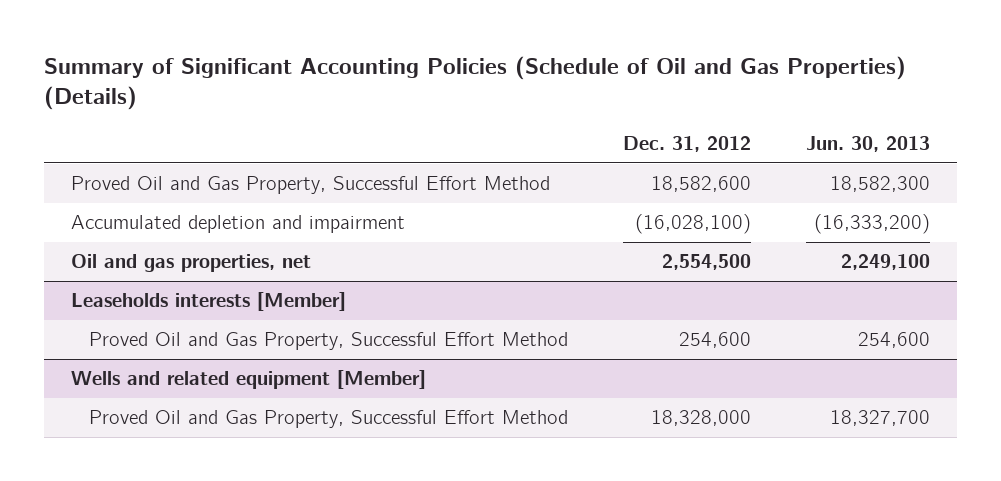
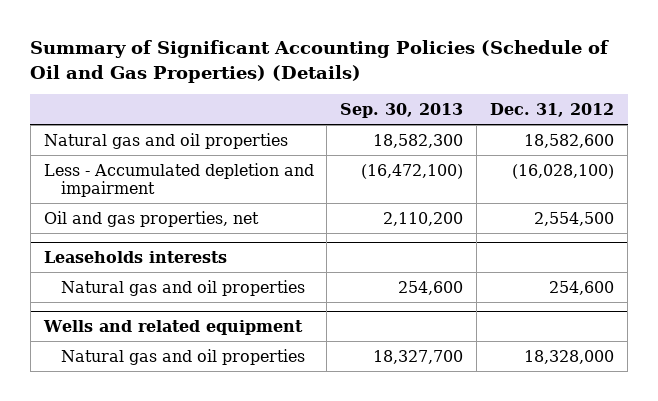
- | Dec. 31, 2012 | Jun. 30, 2013
+ | Sep. 30, 2013 | Dec. 31, 2012
- Proved Oil and Gas Property, Successful Effort Method | 18,582,600 | 18,582,300
- Accumulated depletion and impairment | (16,028,100) | (16,333,200)
+ Natural gas and oil properties | 18,582,300 | 18,582,600
+ Less - Accumulated depletion and impairment | (16,472,100) | (16,028,100)
- Leaseholds interests [Member]
- Proved Oil and Gas Property, Successful Effort Method | 254,600 | 254,600
- Wells and related equipment [Member]
- Proved Oil and Gas Property, Successful Effort Method | 18,328,000 | 18,327,700
+ Leaseholds interests
+ Natural gas and oil properties | 254,600 | 254,600
+ Wells and related equipment
+ Natural gas and oil properties | 18,327,700 | 18,328,000

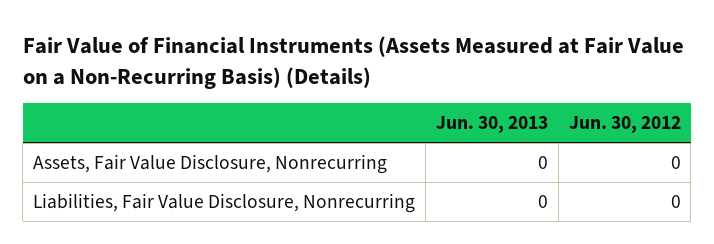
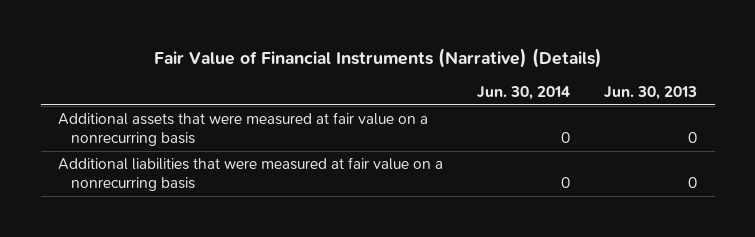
- Fair Value of Financial Instruments (Assets Measured at Fair Value on a Non-Recurring Basis) (Details)
+ Fair Value of Financial Instruments (Narrative) (Details)
- | Jun. 30, 2013 | Jun. 30, 2012
+ | Jun. 30, 2014 | Jun. 30, 2013
- Assets, Fair Value Disclosure, Nonrecurring | 0 | 0
- Liabilities, Fair Value Disclosure, Nonrecurring | 0 | 0
+ Additional assets that were measured at fair value on a nonrecurring basis | 0 | 0
+ Additional liabilities that were measured at fair value on a nonrecurring basis | 0 | 0

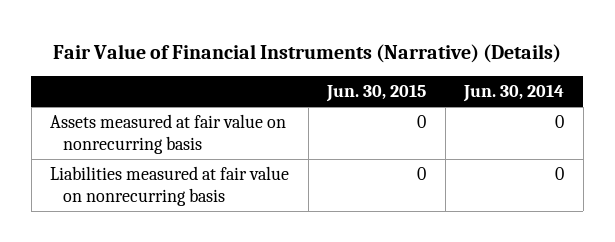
- | Jun. 30, 2014 | Jun. 30, 2013
+ | Jun. 30, 2015 | Jun. 30, 2014
- Additional assets that were measured at fair value on a nonrecurring basis | 0 | 0
- Additional liabilities that were measured at fair value on a nonrecurring basis | 0 | 0
+ Assets measured at fair value on nonrecurring basis | 0 | 0
+ Liabilities measured at fair value on nonrecurring basis | 0 | 0

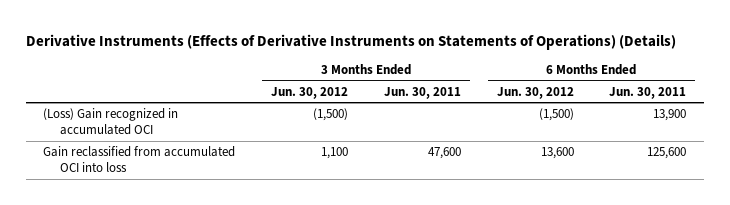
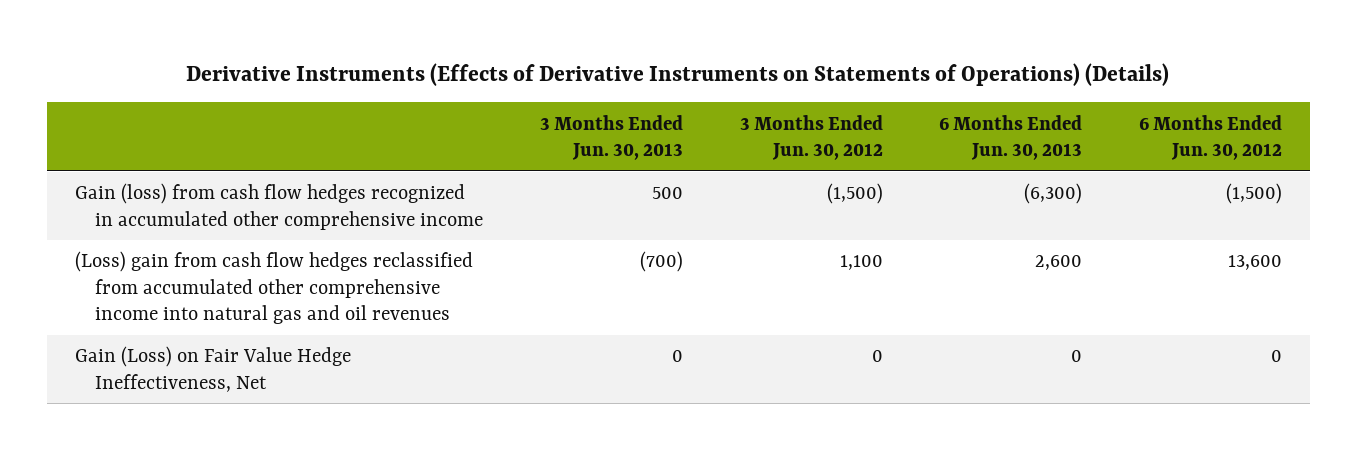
- | 3 Months Ended Jun. 30, 2012 | 3 Months Ended Jun. 30, 2011 | 6 Months Ended Jun. 30, 2012 | 6 Months Ended Jun. 30, 2011
+ | 3 Months Ended Jun. 30, 2013 | 3 Months Ended Jun. 30, 2012 | 6 Months Ended Jun. 30, 2013 | 6 Months Ended Jun. 30, 2012
- (Loss) Gain recognized in accumulated OCI | (1,500) | | (1,500) | 13,900
- Gain reclassified from accumulated OCI into loss | 1,100 | 47,600 | 13,600 | 125,600
+ Gain (loss) from cash flow hedges recognized in accumulated other comprehensive income | 500 | (1,500) | (6,300) | (1,500)
+ (Loss) gain from cash flow hedges reclassified from accumulated other comprehensive income into natural gas and oil revenues | (700) | 1,100 | 2,600 | 13,600
+ Gain (Loss) on Fair Value Hedge Ineffectiveness, Net | 0 | 0 | 0 | 0

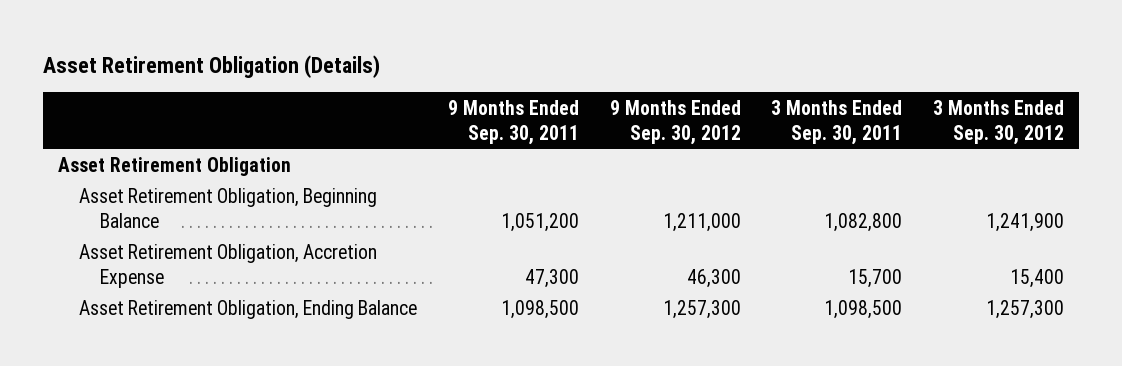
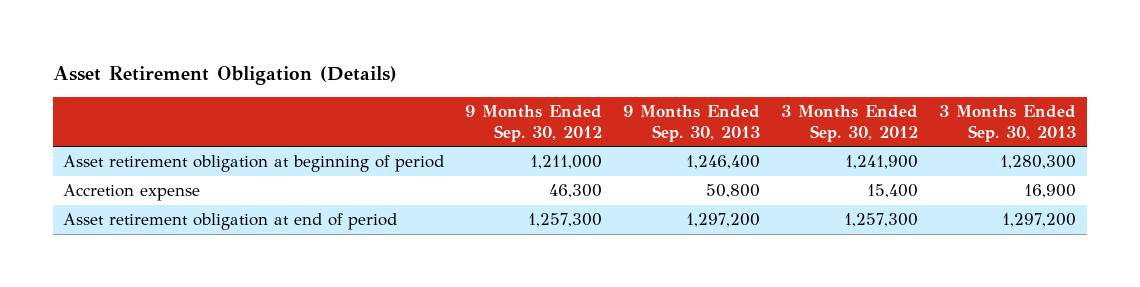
- | 9 Months Ended Sep. 30, 2011 | 9 Months Ended Sep. 30, 2012 | 3 Months Ended Sep. 30, 2011 | 3 Months Ended Sep. 30, 2012
+ | 9 Months Ended Sep. 30, 2012 | 9 Months Ended Sep. 30, 2013 | 3 Months Ended Sep. 30, 2012 | 3 Months Ended Sep. 30, 2013
- Asset Retirement Obligation
- Asset Retirement Obligation, Beginning Balance | 1,051,200 | 1,211,000 | 1,082,800 | 1,241,900
- Asset Retirement Obligation, Accretion Expense | 47,300 | 46,300 | 15,700 | 15,400
- Asset Retirement Obligation, Ending Balance | 1,098,500 | 1,257,300 | 1,098,500 | 1,257,300
+ Asset retirement obligation at beginning of period | 1,211,000 | 1,246,400 | 1,241,900 | 1,280,300
+ Accretion expense | 46,300 | 50,800 | 15,400 | 16,900
+ Asset retirement obligation at end of period | 1,257,300 | 1,297,200 | 1,257,300 | 1,297,200

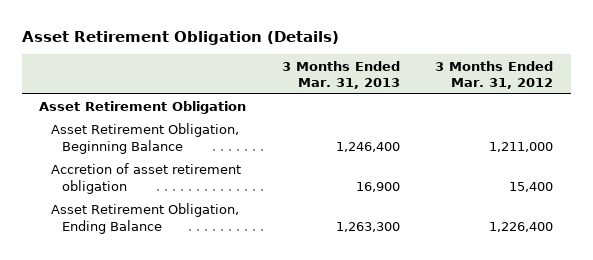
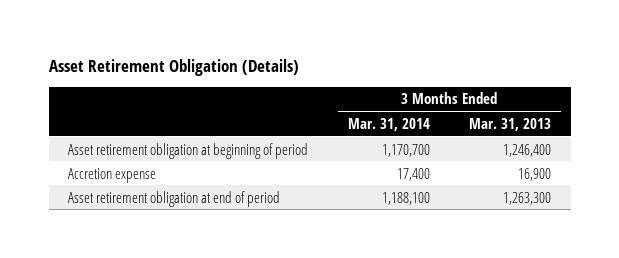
- | 3 Months Ended Mar. 31, 2013 | 3 Months Ended Mar. 31, 2012
+ | 3 Months Ended Mar. 31, 2014 | 3 Months Ended Mar. 31, 2013
- Asset Retirement Obligation
- Asset Retirement Obligation, Beginning Balance | 1,246,400 | 1,211,000
- Accretion of asset retirement obligation | 16,900 | 15,400
- Asset Retirement Obligation, Ending Balance | 1,263,300 | 1,226,400
+ Asset retirement obligation at beginning of period | 1,170,700 | 1,246,400
+ Accretion expense | 17,400 | 16,900
+ Asset retirement obligation at end of period | 1,188,100 | 1,263,300

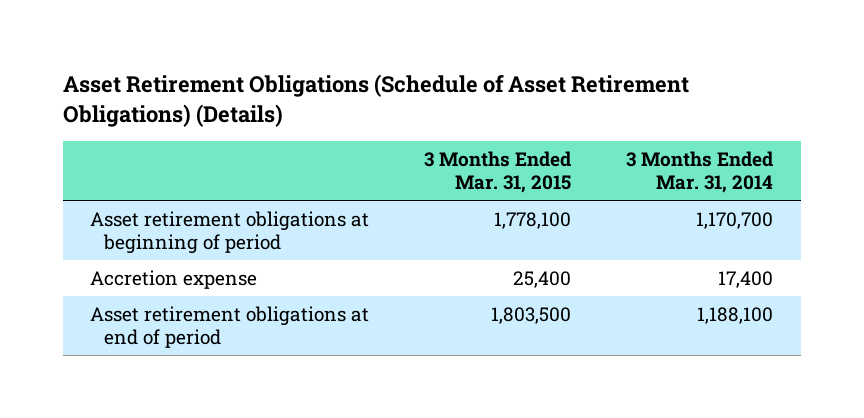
- Asset Retirement Obligation (Details)
+ Asset Retirement Obligations (Schedule of Asset Retirement Obligations) (Details)
- | 3 Months Ended Mar. 31, 2014 | 3 Months Ended Mar. 31, 2013
+ | 3 Months Ended Mar. 31, 2015 | 3 Months Ended Mar. 31, 2014
- Asset retirement obligation at beginning of period | 1,170,700 | 1,246,400
+ Asset retirement obligations at beginning of period | 1,778,100 | 1,170,700
- Asset retirement obligation at end of period | 1,188,100 | 1,263,300
+ Asset retirement obligations at end of period | 1,803,500 | 1,188,100

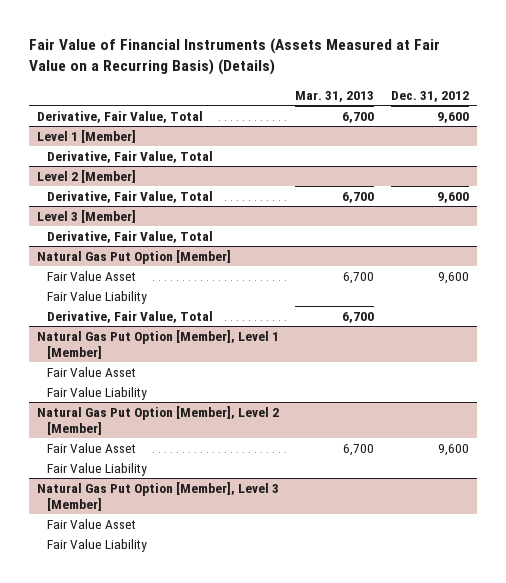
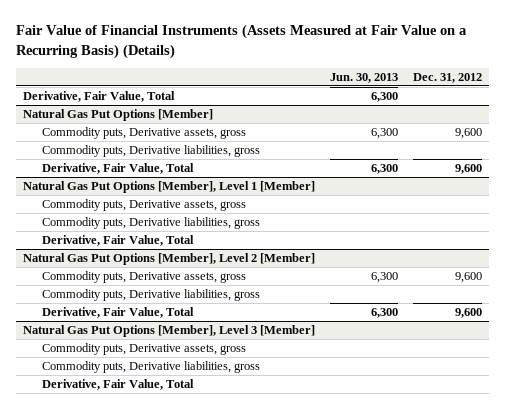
- | Mar. 31, 2013 | Dec. 31, 2012
+ | Jun. 30, 2013 | Dec. 31, 2012
- Derivative, Fair Value, Total | 6,700 | 9,600
- Level 1 [Member]
- Level 2 [Member]
+ Natural Gas Put Options [Member]
+ Commodity puts, Derivative assets, gross | 6,300 | 9,600
+ Commodity puts, Derivative liabilities, gross
- Level 3 [Member]
+ Natural Gas Put Options [Member], Level 1 [Member]
+ Commodity puts, Derivative assets, gross
+ Commodity puts, Derivative liabilities, gross
- Natural Gas Put Option [Member]
- Fair Value Asset | 6,700 | 9,600
- Fair Value Liability
+ Natural Gas Put Options [Member], Level 2 [Member]
+ Commodity puts, Derivative assets, gross | 6,300 | 9,600
+ Commodity puts, Derivative liabilities, gross
+ Derivative, Fair Value, Total | 6,300 | 9,600
+ Natural Gas Put Options [Member], Level 3 [Member]
+ Commodity puts, Derivative assets, gross
+ Commodity puts, Derivative liabilities, gross
- Natural Gas Put Option [Member], Level 1 [Member]
- Fair Value Asset
- Fair Value Liability
- Natural Gas Put Option [Member], Level 2 [Member]
- Fair Value Asset | 6,700 | 9,600
- Fair Value Liability
- Natural Gas Put Option [Member], Level 3 [Member]
- Fair Value Asset
- Fair Value Liability

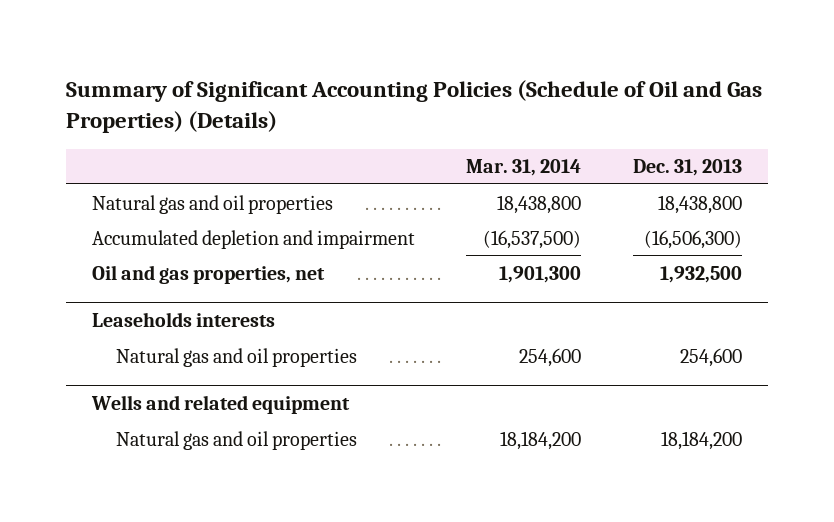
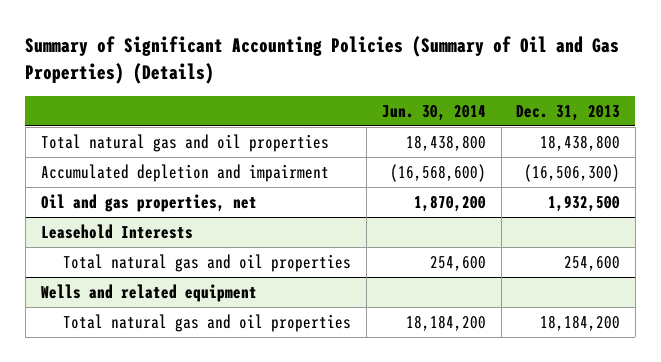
- Summary of Significant Accounting Policies (Schedule of Oil and Gas Properties) (Details)
+ Summary of Significant Accounting Policies (Summary of Oil and Gas Properties) (Details)
- | Mar. 31, 2014 | Dec. 31, 2013
+ | Jun. 30, 2014 | Dec. 31, 2013
- Natural gas and oil properties | 18,438,800 | 18,438,800
+ Total natural gas and oil properties | 18,438,800 | 18,438,800
- Leaseholds interests
- Natural gas and oil properties | 254,600 | 254,600
+ Leasehold Interests
+ Total natural gas and oil properties | 254,600 | 254,600
@ Wells and related equipment
- Natural gas and oil properties | 18,184,200 | 18,184,200
+ Total natural gas and oil properties | 18,184,200 | 18,184,200

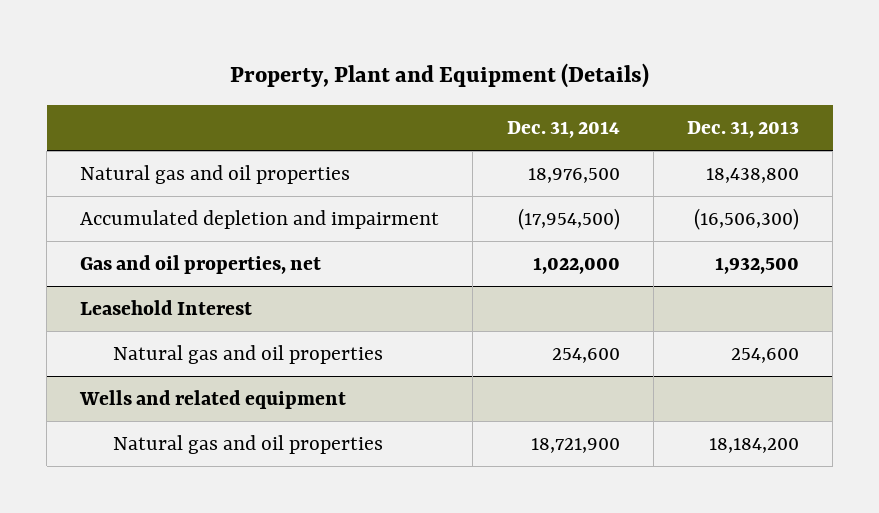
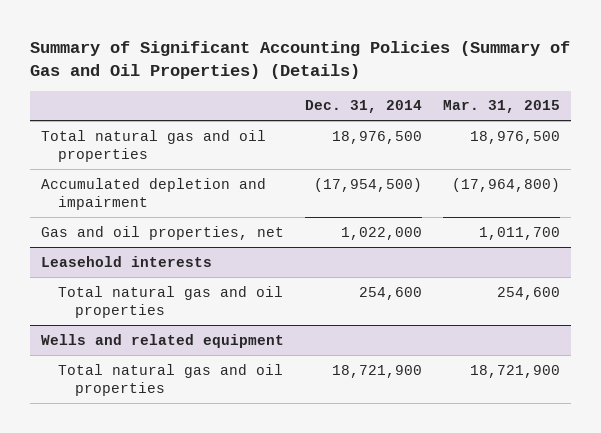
- Property, Plant and Equipment (Details)
+ Summary of Significant Accounting Policies (Summary of Gas and Oil Properties) (Details)
- | Dec. 31, 2014 | Dec. 31, 2013
+ | Dec. 31, 2014 | Mar. 31, 2015
- Natural gas and oil properties | 18,976,500 | 18,438,800
+ Total natural gas and oil properties | 18,976,500 | 18,976,500
- Leasehold Interest
- Natural gas and oil properties | 254,600 | 254,600
+ Leasehold interests
+ Total natural gas and oil properties | 254,600 | 254,600
@ Wells and related equipment
- Natural gas and oil properties | 18,721,900 | 18,184,200
+ Total natural gas and oil properties | 18,721,900 | 18,721,900

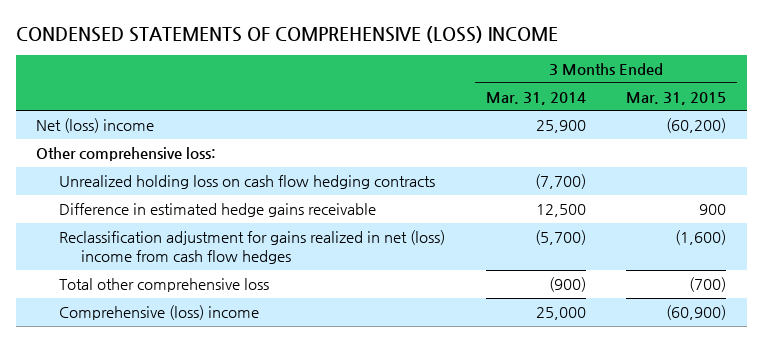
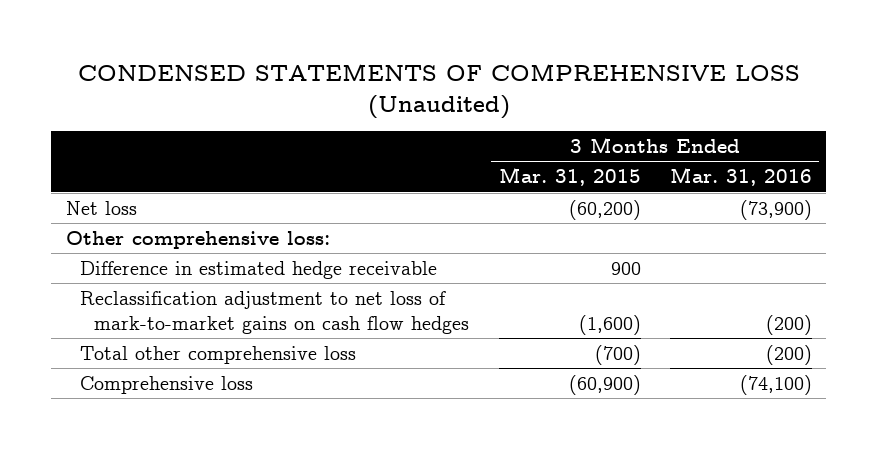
- CONDENSED STATEMENTS OF COMPREHENSIVE (LOSS) INCOME
+ CONDENSED STATEMENTS OF COMPREHENSIVE LOSS (Unaudited)
- | 3 Months Ended Mar. 31, 2014 | 3 Months Ended Mar. 31, 2015
+ | 3 Months Ended Mar. 31, 2015 | 3 Months Ended Mar. 31, 2016
- Net (loss) income | 25,900 | (60,200)
+ Net loss | (60,200) | (73,900)
- Unrealized holding loss on cash flow hedging contracts | (7,700) |
- Difference in estimated hedge gains receivable | 12,500 | 900
- Reclassification adjustment for gains realized in net (loss) income from cash flow hedges | (5,700) | (1,600)
+ Difference in estimated hedge receivable | 900 |
+ Reclassification adjustment to net loss of mark-to-market gains on cash flow hedges | (1,600) | (200)
- Comprehensive (loss) income | 25,000 | (60,900)
+ Comprehensive loss | (60,900) | (74,100)

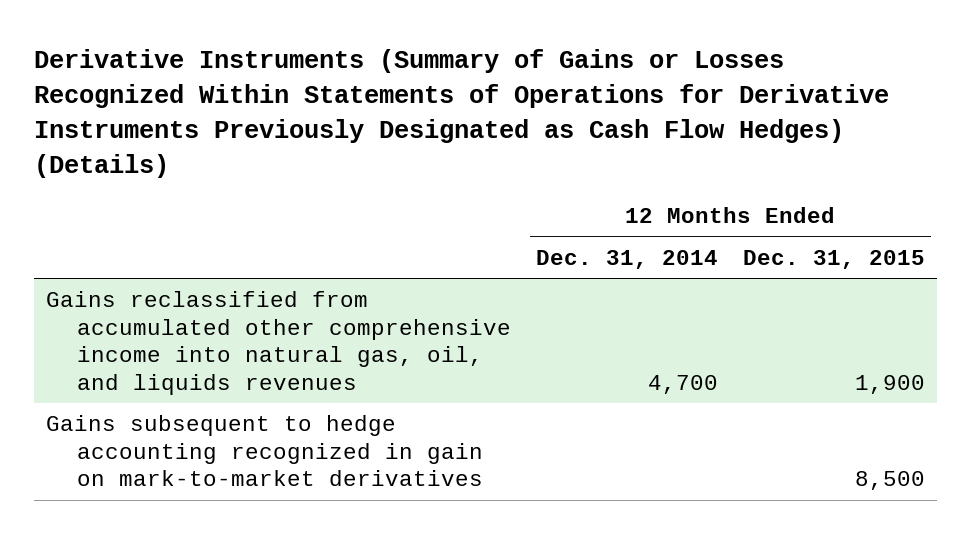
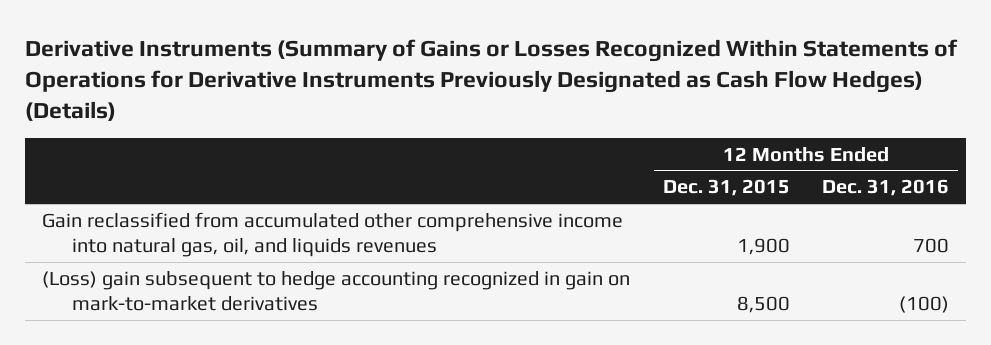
- | 12 Months Ended Dec. 31, 2014 | 12 Months Ended Dec. 31, 2015
+ | 12 Months Ended Dec. 31, 2015 | 12 Months Ended Dec. 31, 2016
- Gains reclassified from accumulated other comprehensive income into natural gas, oil, and liquids revenues | 4,700 | 1,900
- Gains subsequent to hedge accounting recognized in gain on mark-to-market derivatives | | 8,500
+ Gain reclassified from accumulated other comprehensive income into natural gas, oil, and liquids revenues | 1,900 | 700
+ (Loss) gain subsequent to hedge accounting recognized in gain on mark-to-market derivatives | 8,500 | (100)

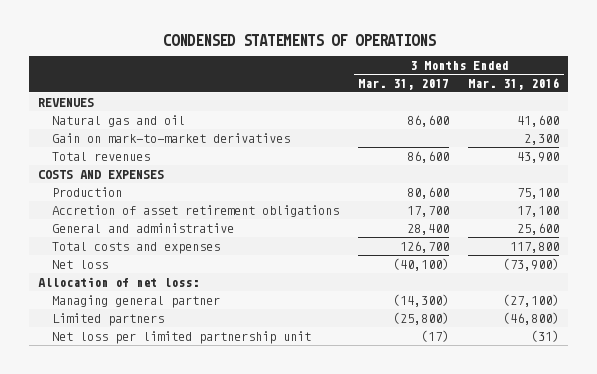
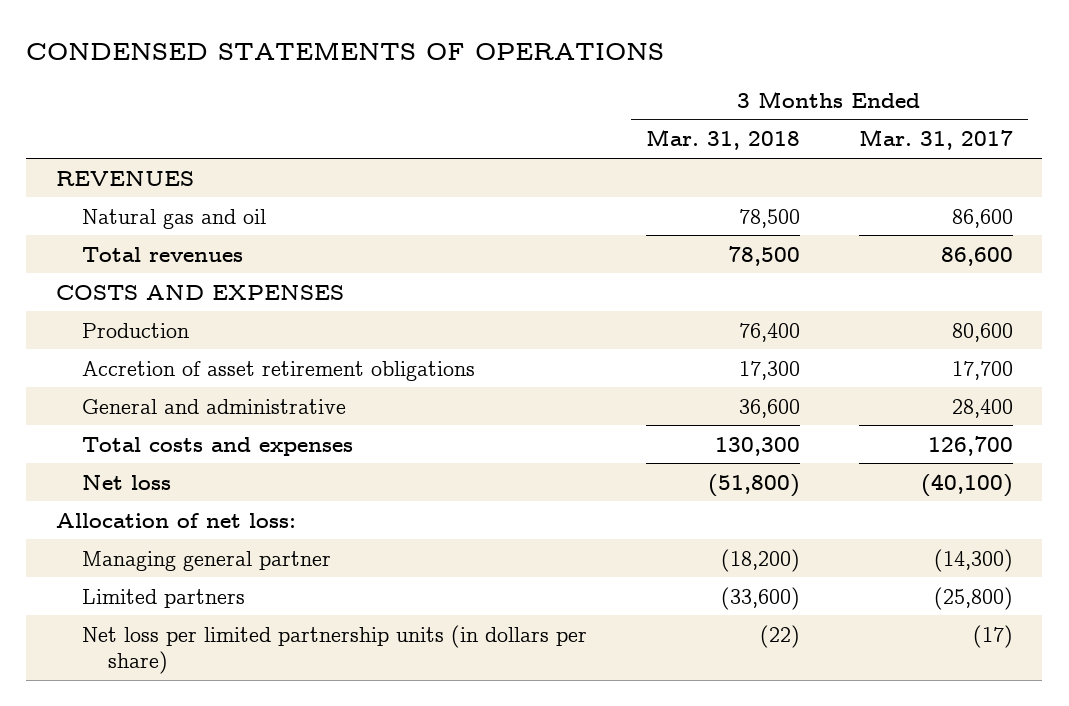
- | 3 Months Ended Mar. 31, 2017 | 3 Months Ended Mar. 31, 2016
+ | 3 Months Ended Mar. 31, 2018 | 3 Months Ended Mar. 31, 2017
- Gain on mark-to-market derivatives | | 2,300
- Net loss per limited partnership unit | (17) | (31)
+ Net loss per limited partnership units (in dollars per share) | (22) | (17)

